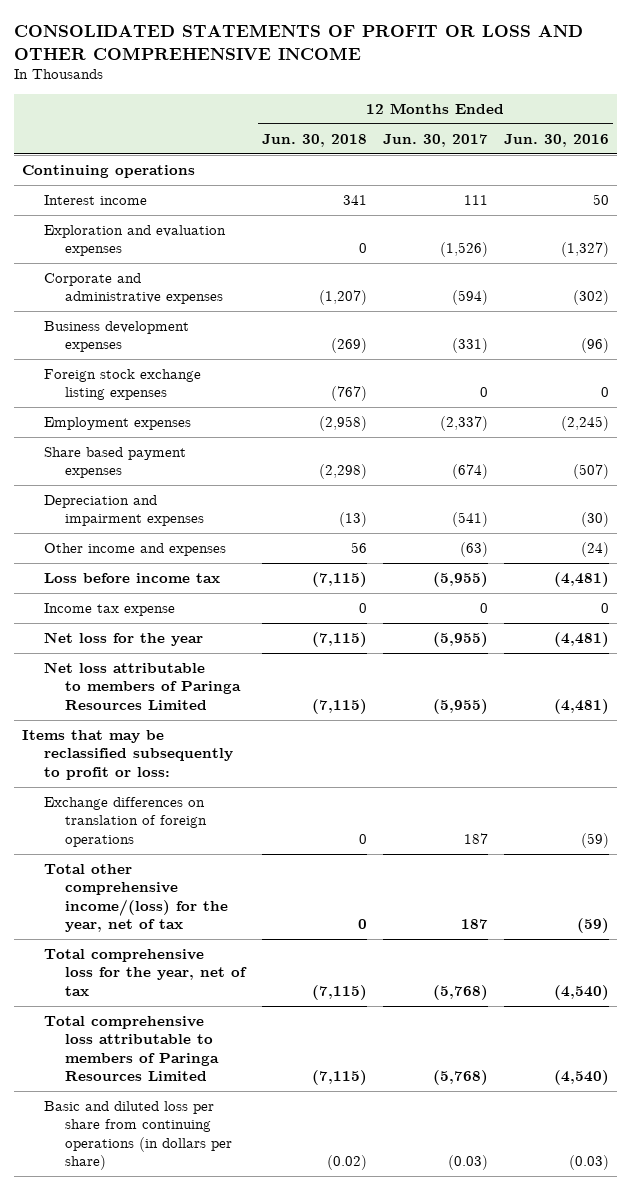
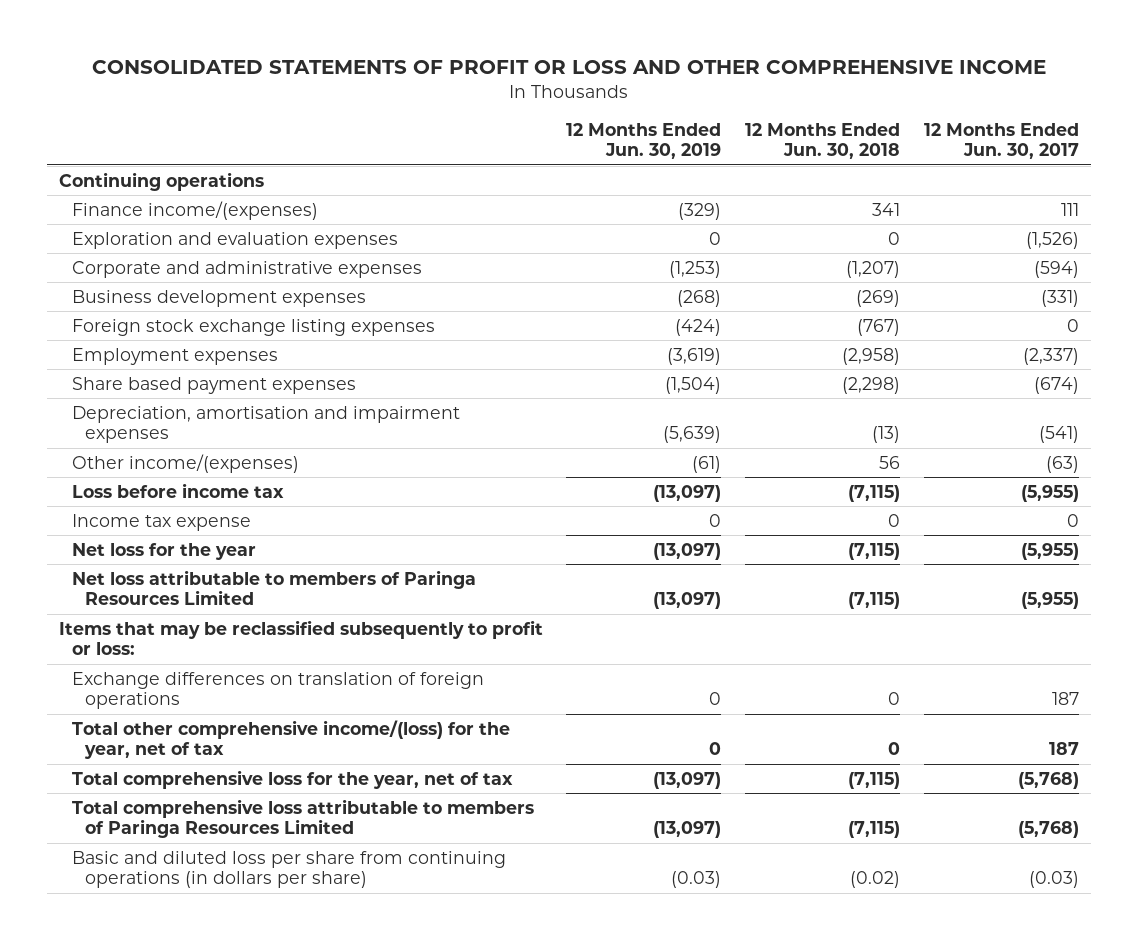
- | 12 Months Ended Jun. 30, 2018 | 12 Months Ended Jun. 30, 2017 | 12 Months Ended Jun. 30, 2016
+ | 12 Months Ended Jun. 30, 2019 | 12 Months Ended Jun. 30, 2018 | 12 Months Ended Jun. 30, 2017
- Interest income | 341 | 111 | 50
+ Finance income/(expenses) | (329) | 341 | 111
- Depreciation and impairment expenses | (13) | (541) | (30)
- Other income and expenses | 56 | (63) | (24)
+ Depreciation, amortisation and impairment expenses | (5,639) | (13) | (541)
+ Other income/(expenses) | (61) | 56 | (63)

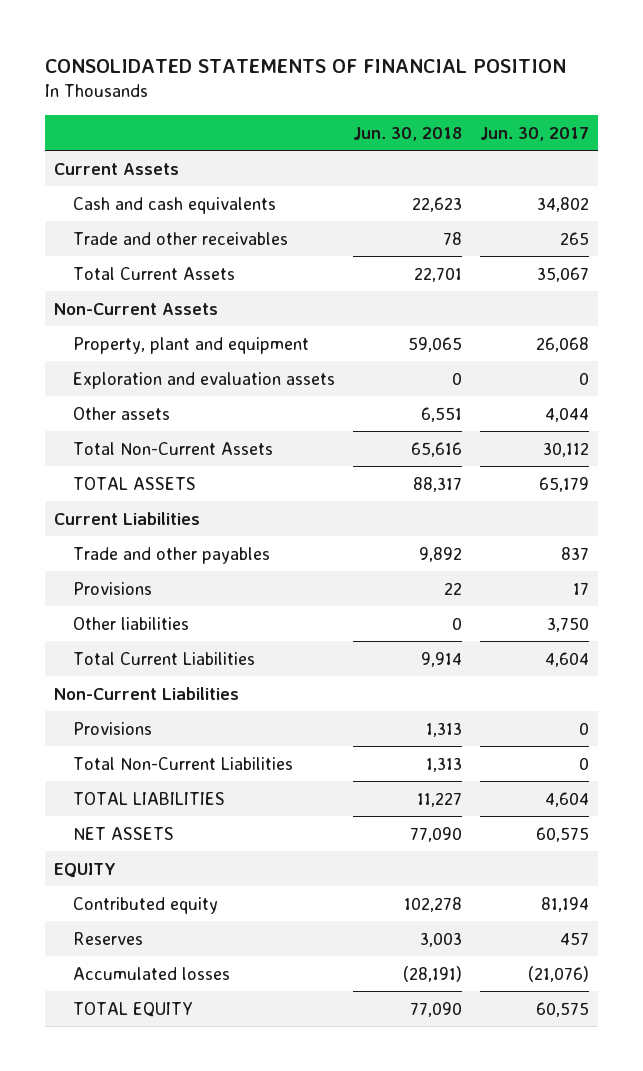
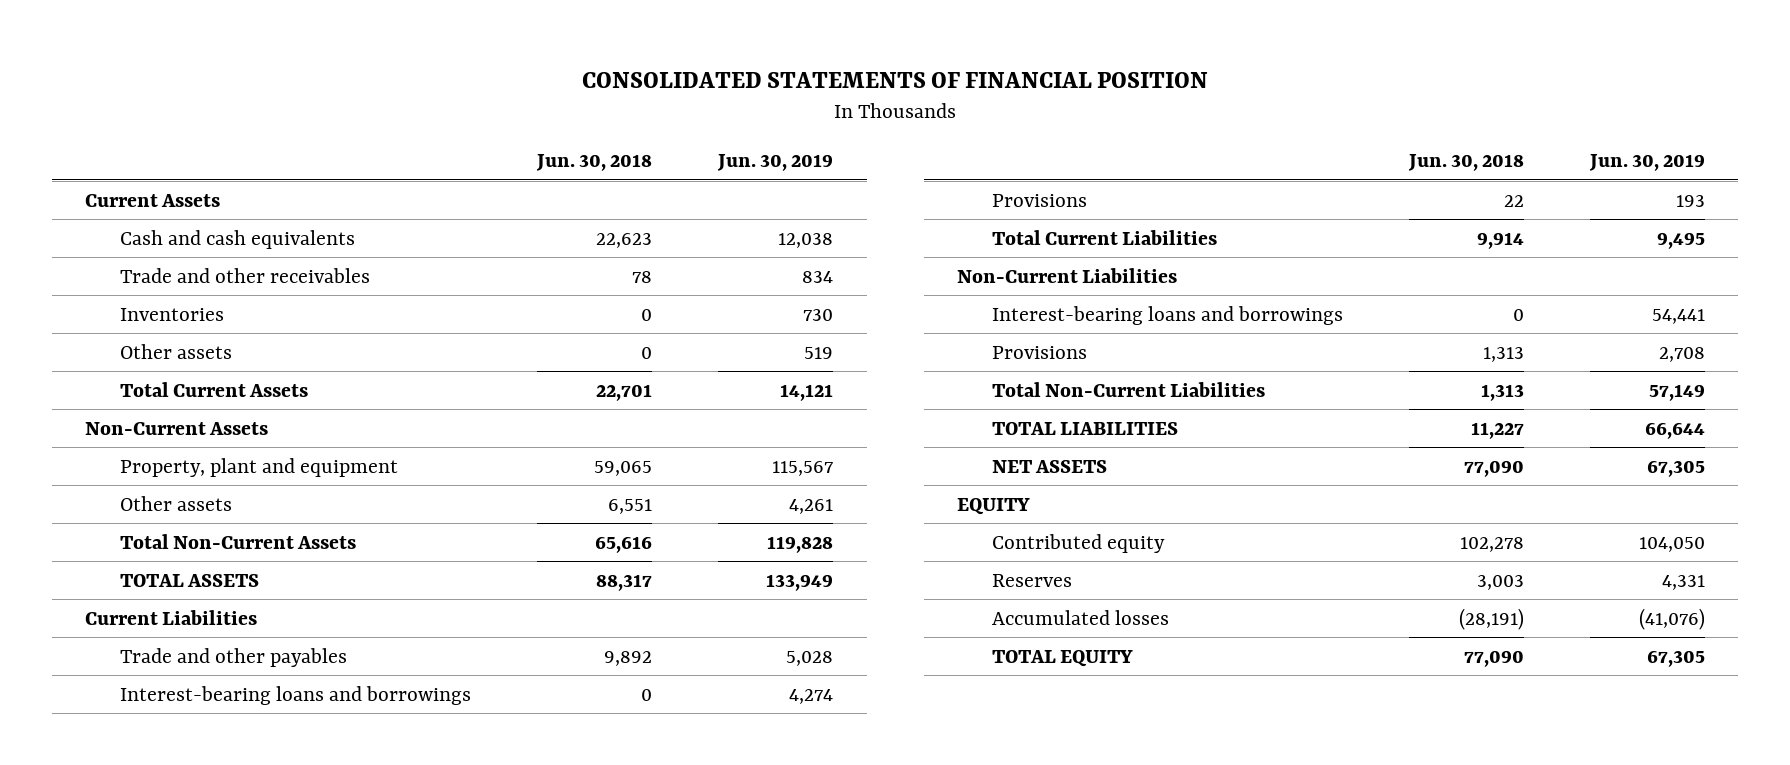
- | Jun. 30, 2018 | Jun. 30, 2017
+ | Jun. 30, 2018 | Jun. 30, 2019
+ Inventories | 0 | 730
+ Other assets | 0 | 519
- Exploration and evaluation assets | 0 | 0
+ Interest-bearing loans and borrowings | 0 | 4,274
- Other liabilities | 0 | 3,750
+ Interest-bearing loans and borrowings | 0 | 54,441

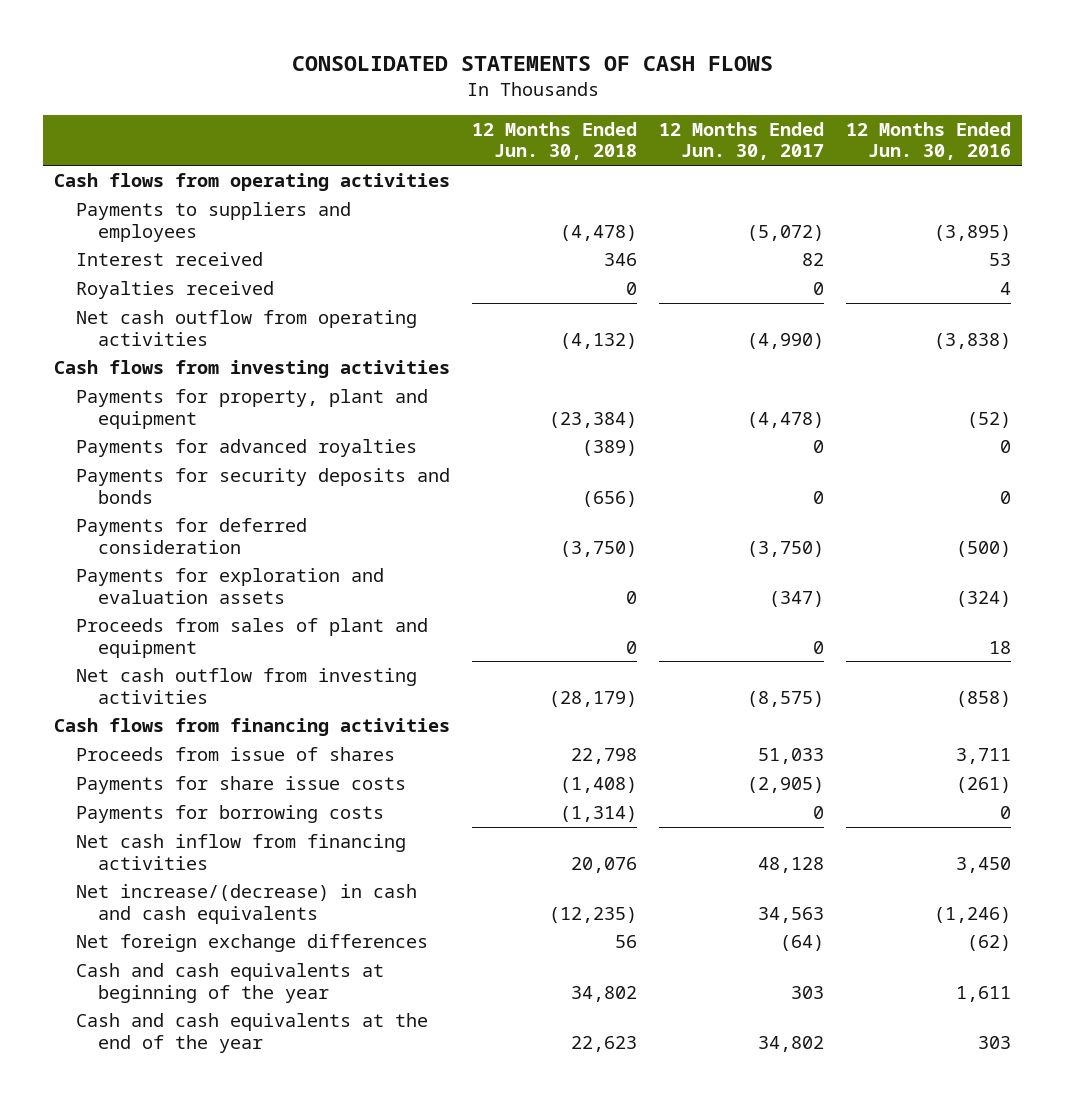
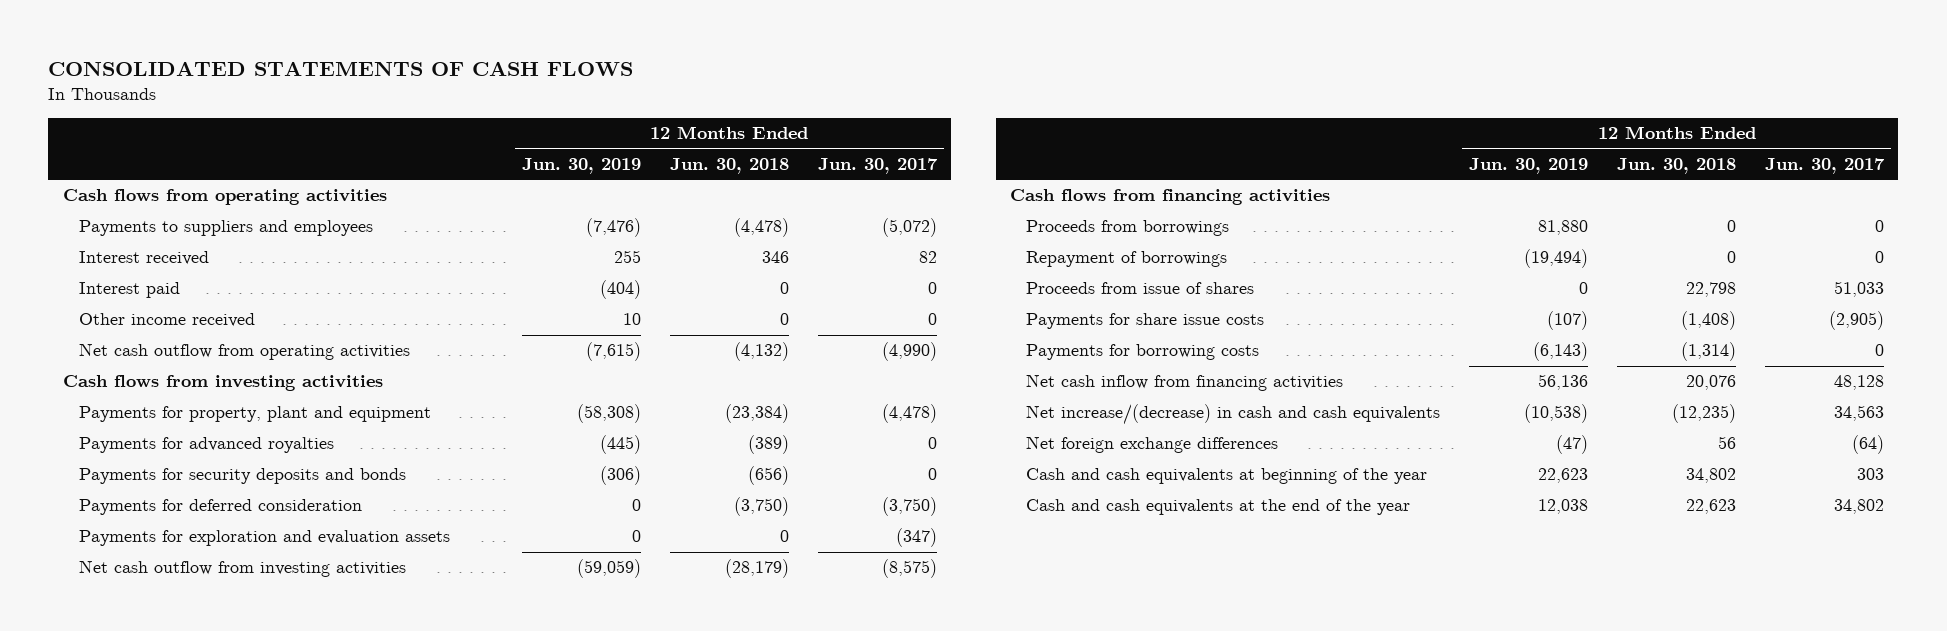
- | 12 Months Ended Jun. 30, 2018 | 12 Months Ended Jun. 30, 2017 | 12 Months Ended Jun. 30, 2016
+ | 12 Months Ended Jun. 30, 2019 | 12 Months Ended Jun. 30, 2018 | 12 Months Ended Jun. 30, 2017
- Royalties received | 0 | 0 | 4
+ Interest paid | (404) | 0 | 0
+ Other income received | 10 | 0 | 0
- Proceeds from sales of plant and equipment | 0 | 0 | 18
+ Proceeds from borrowings | 81,880 | 0 | 0
+ Repayment of borrowings | (19,494) | 0 | 0

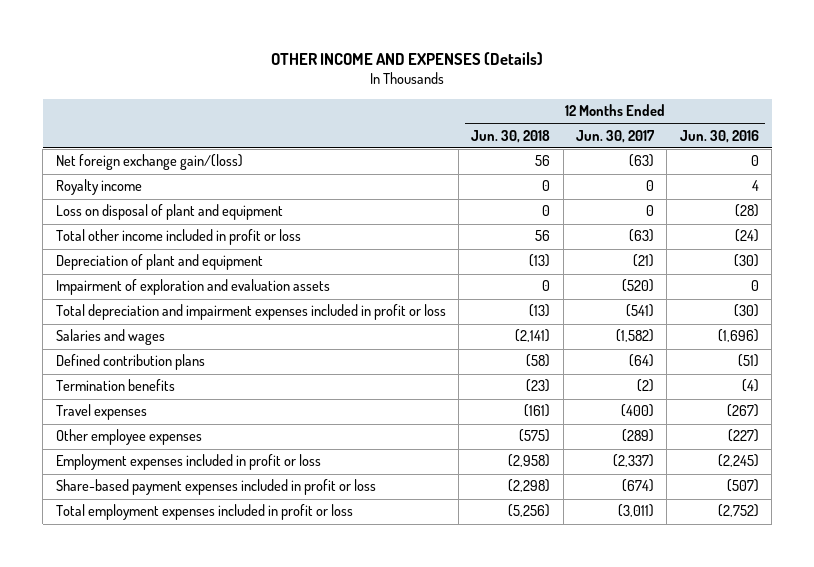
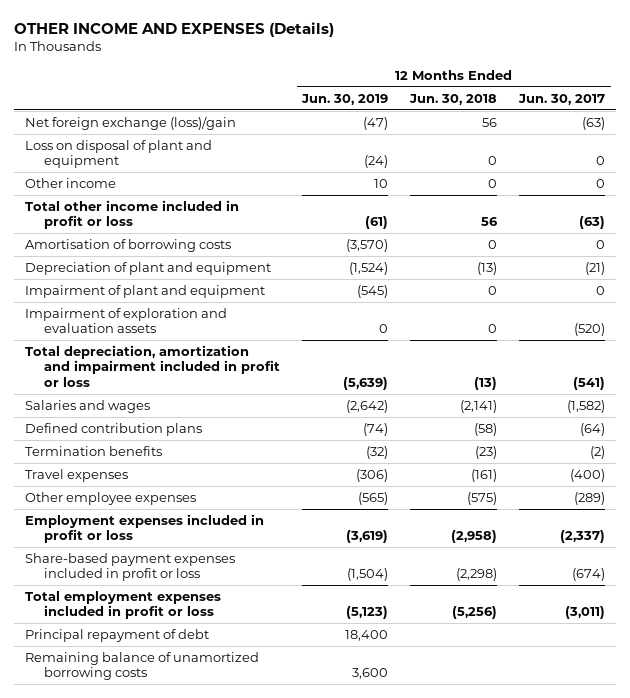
- | 12 Months Ended Jun. 30, 2018 | 12 Months Ended Jun. 30, 2017 | 12 Months Ended Jun. 30, 2016
+ | 12 Months Ended Jun. 30, 2019 | 12 Months Ended Jun. 30, 2018 | 12 Months Ended Jun. 30, 2017
- Net foreign exchange gain/(loss) | 56 | (63) | 0
- Royalty income | 0 | 0 | 4
+ Net foreign exchange (loss)/gain | (47) | 56 | (63)
+ Other income | 10 | 0 | 0
+ Amortisation of borrowing costs | (3,570) | 0 | 0
+ Impairment of plant and equipment | (545) | 0 | 0
- Total depreciation and impairment expenses included in profit or loss | (13) | (541) | (30)
+ Total depreciation, amortization and impairment included in profit or loss | (5,639) | (13) | (541)
+ Principal repayment of debt | 18,400 | |
+ Remaining balance of unamortized borrowing costs | 3,600 | |

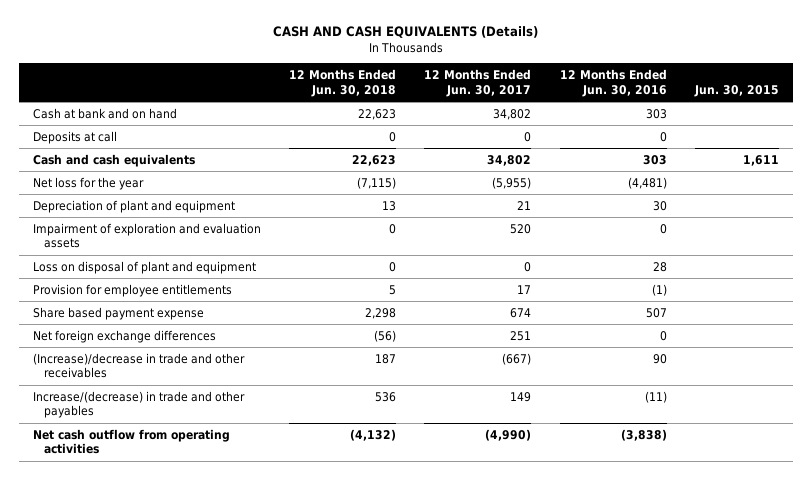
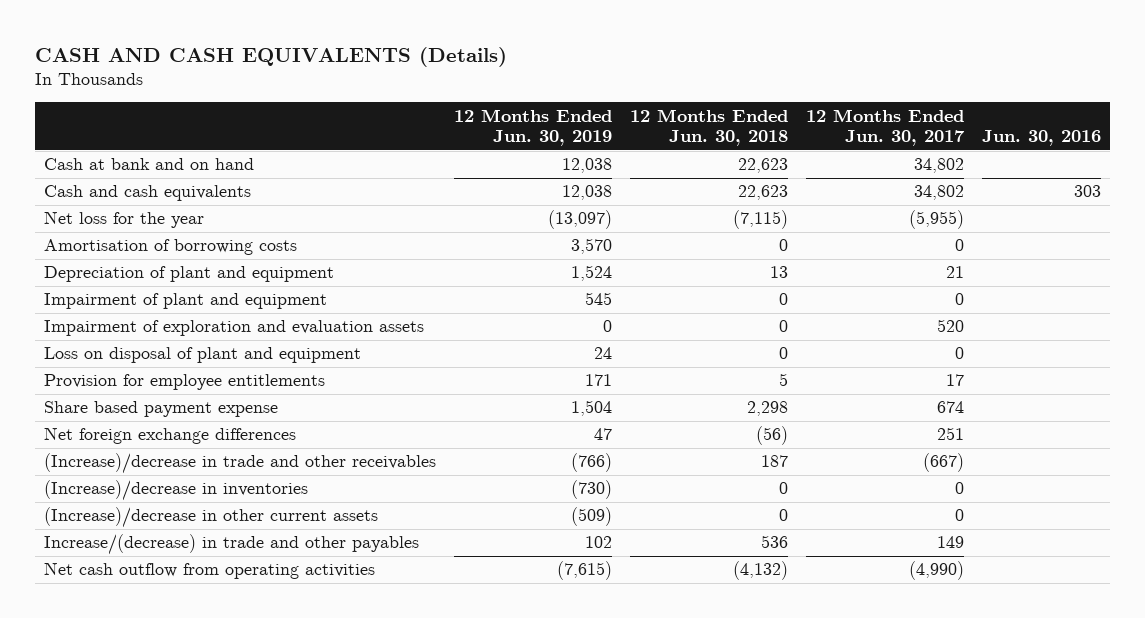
- | 12 Months Ended Jun. 30, 2018 | 12 Months Ended Jun. 30, 2017 | 12 Months Ended Jun. 30, 2016 | Jun. 30, 2015
+ | 12 Months Ended Jun. 30, 2019 | 12 Months Ended Jun. 30, 2018 | 12 Months Ended Jun. 30, 2017 | Jun. 30, 2016
- Deposits at call | 0 | 0 | 0 |
+ Amortisation of borrowing costs | 3,570 | 0 | 0 |
+ Impairment of plant and equipment | 545 | 0 | 0 |
+ (Increase)/decrease in inventories | (730) | 0 | 0 |
+ (Increase)/decrease in other current assets | (509) | 0 | 0 |

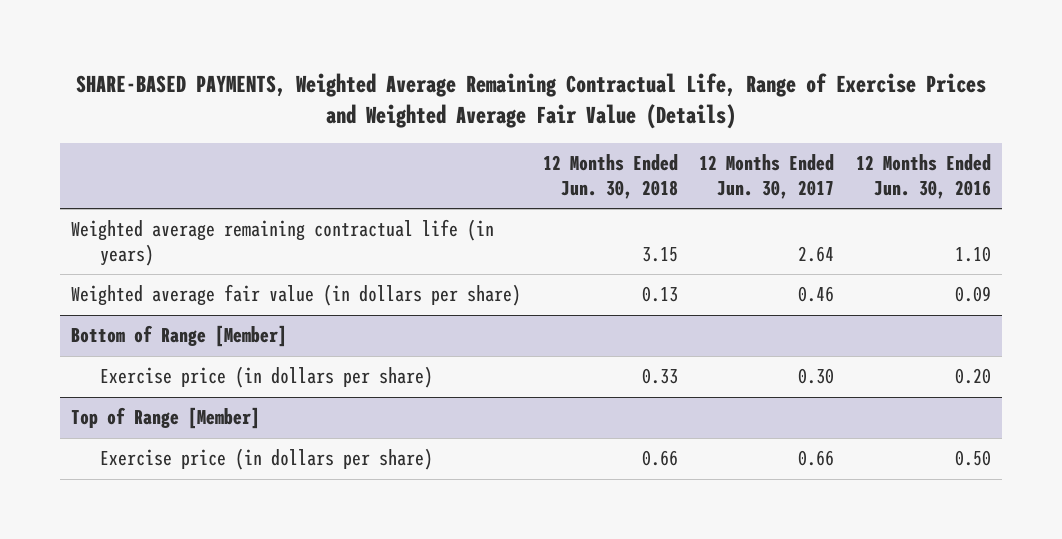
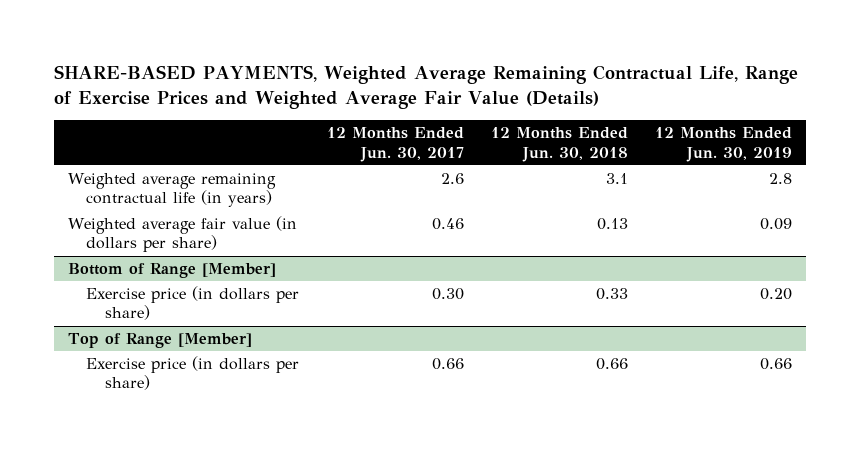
- | 12 Months Ended Jun. 30, 2018 | 12 Months Ended Jun. 30, 2017 | 12 Months Ended Jun. 30, 2016
+ | 12 Months Ended Jun. 30, 2017 | 12 Months Ended Jun. 30, 2018 | 12 Months Ended Jun. 30, 2019
- Weighted average remaining contractual life (in years) | 3.15 | 2.64 | 1.10
+ Weighted average remaining contractual life (in years) | 2.6 | 3.1 | 2.8

